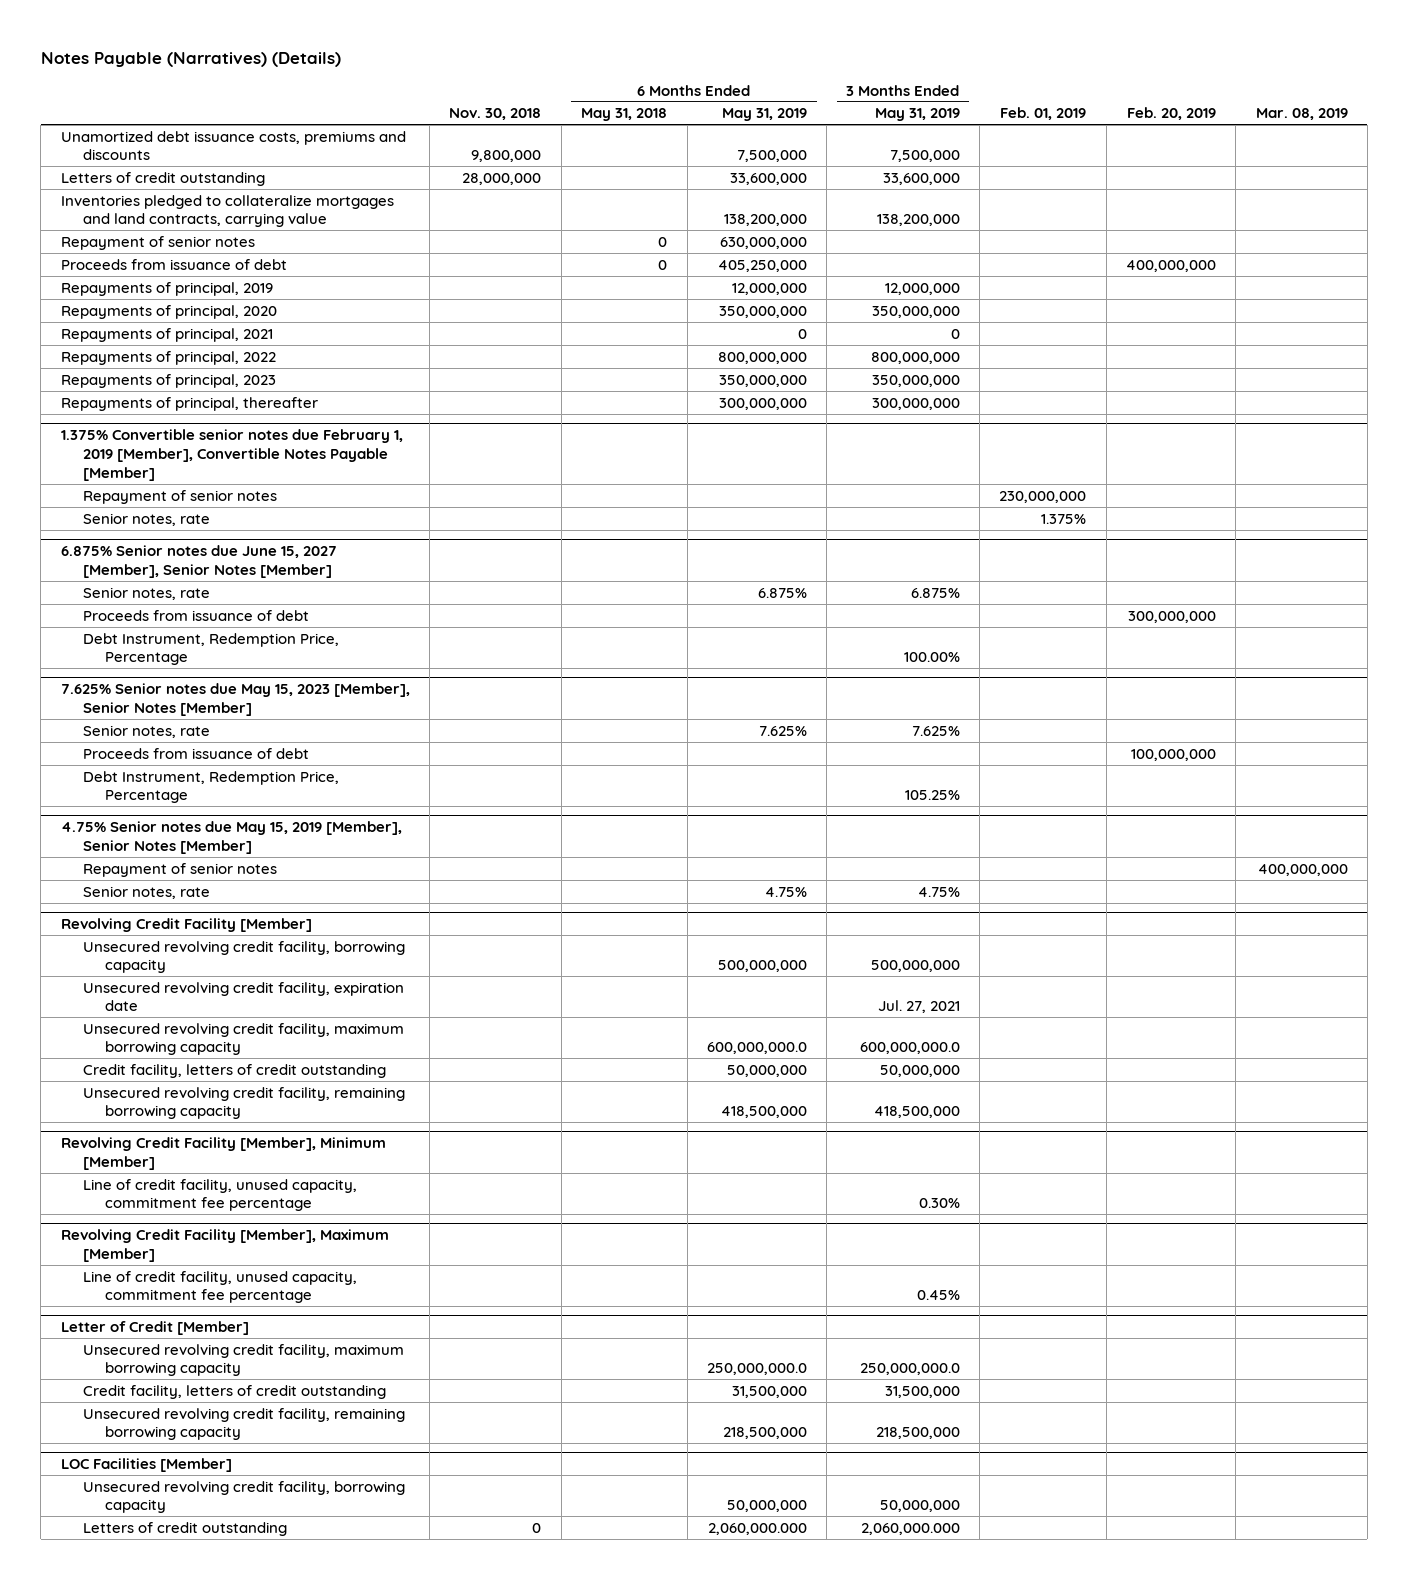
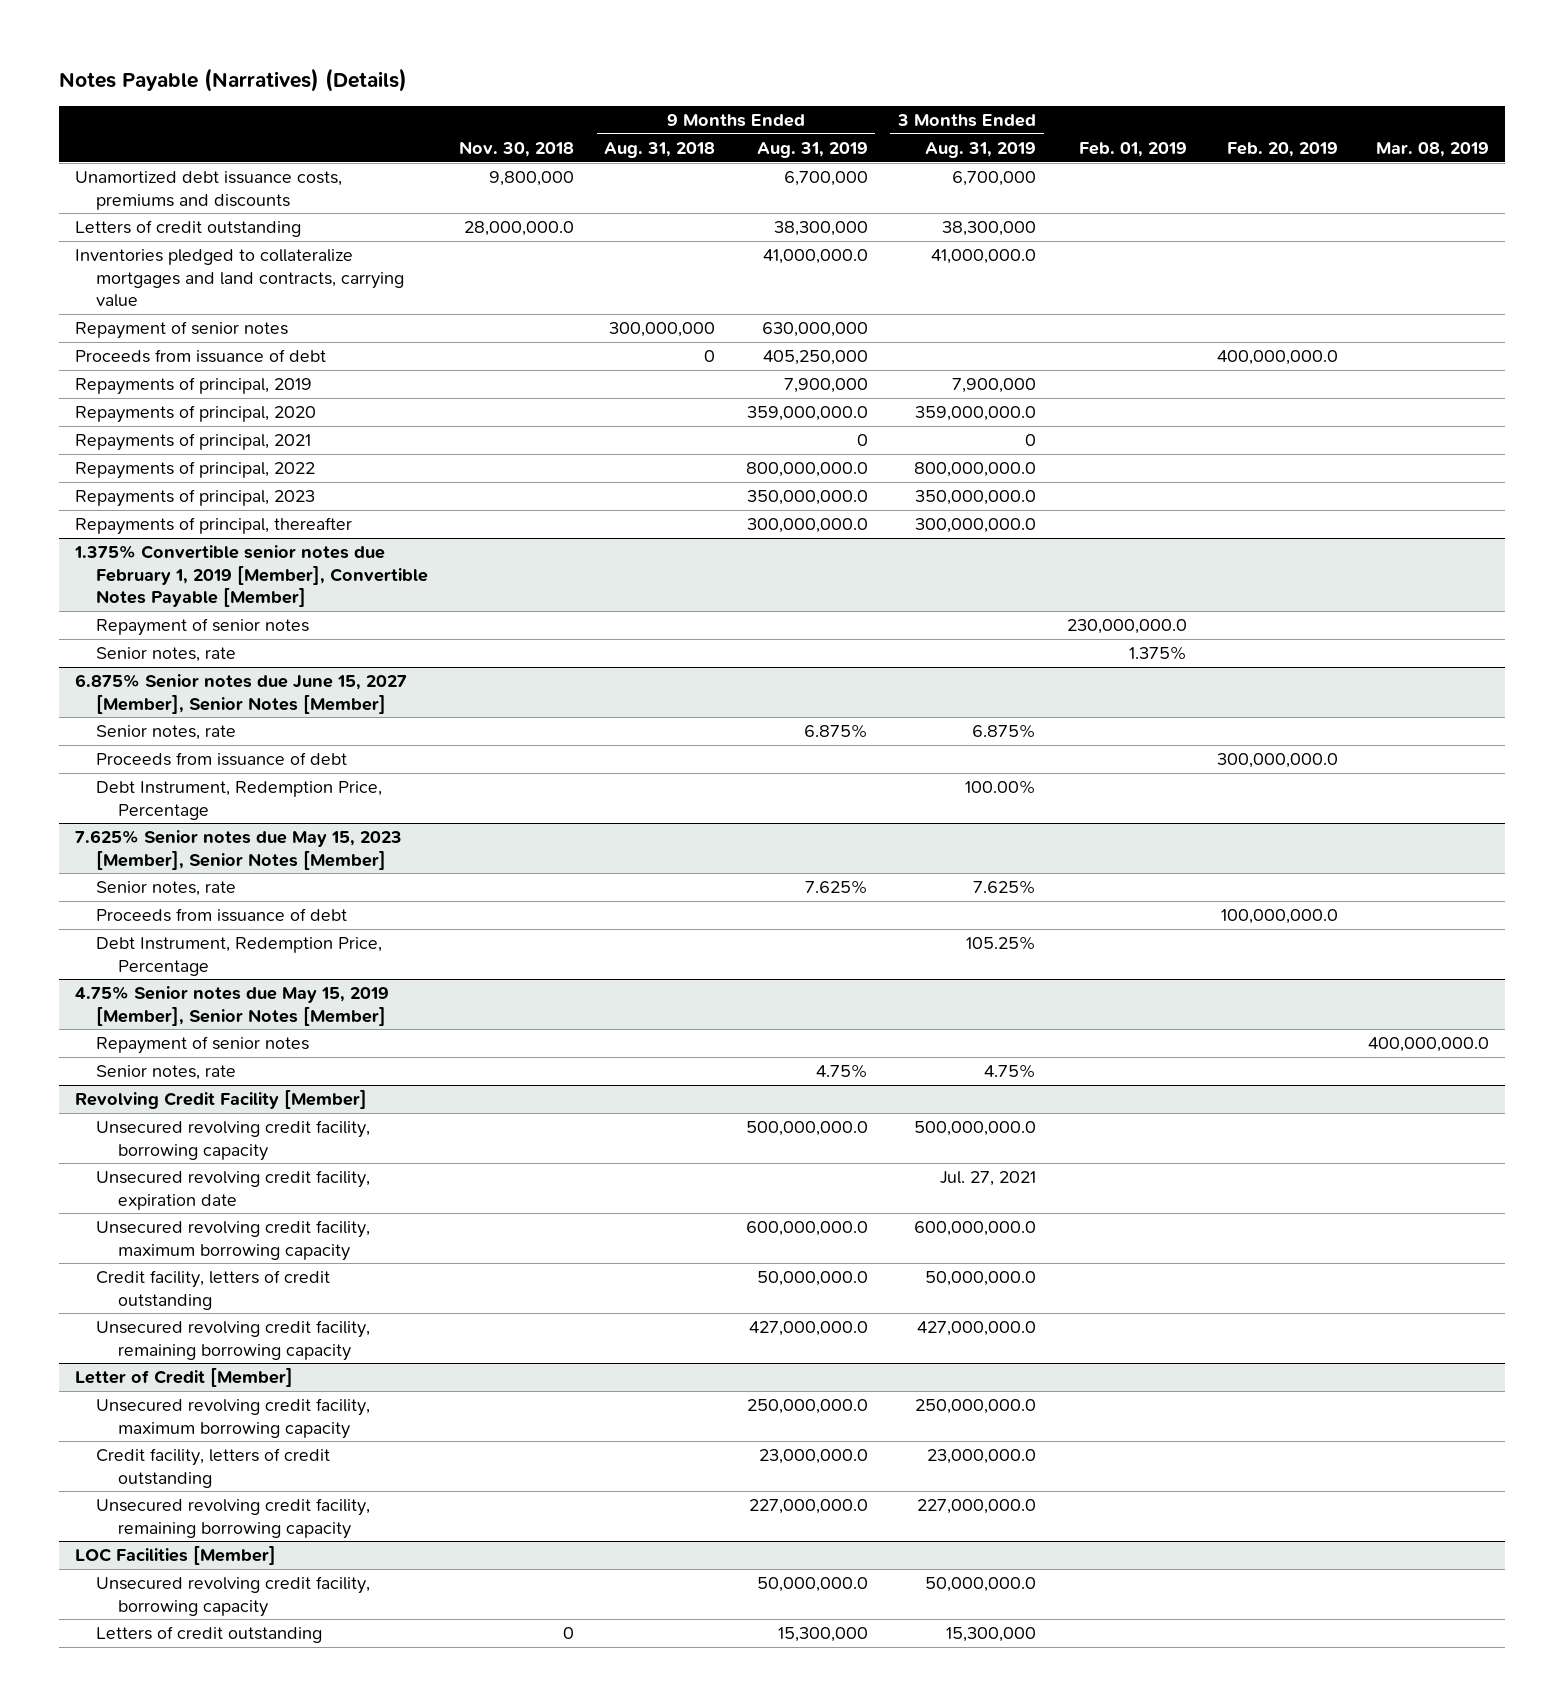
- | Nov. 30, 2018 | 6 Months Ended May 31, 2018 | 6 Months Ended May 31, 2019 | 3 Months Ended May 31, 2019 | Feb. 01, 2019 | Feb. 20, 2019 | Mar. 08, 2019
+ | Nov. 30, 2018 | 9 Months Ended Aug. 31, 2018 | 9 Months Ended Aug. 31, 2019 | 3 Months Ended Aug. 31, 2019 | Feb. 01, 2019 | Feb. 20, 2019 | Mar. 08, 2019
- Letters of credit outstanding | 28,000,000 | | 33,600,000 | 33,600,000 | | |
+ Letters of credit outstanding | 28,000,000.0 | | 38,300,000 | 38,300,000 | | |
- Proceeds from issuance of debt | | 0 | 405,250,000 | | | 400,000,000 |
+ Proceeds from issuance of debt | | 0 | 405,250,000 | | | 400,000,000.0 |
@ 1.375% Convertible senior notes due February 1, 2019 [Member], Convertible Notes Payable [Member]
- Repayment of senior notes | | | | | 230,000,000 | |
+ Repayment of senior notes | | | | | 230,000,000.0 | |
@ 6.875% Senior notes due June 15, 2027 [Member], Senior Notes [Member]
- Proceeds from issuance of debt | | | | | | 300,000,000 |
+ Proceeds from issuance of debt | | | | | | 300,000,000.0 |
@ 7.625% Senior notes due May 15, 2023 [Member], Senior Notes [Member]
- Proceeds from issuance of debt | | | | | | 100,000,000 |
+ Proceeds from issuance of debt | | | | | | 100,000,000.0 |
@ 4.75% Senior notes due May 15, 2019 [Member], Senior Notes [Member]
- Repayment of senior notes | | | | | | | 400,000,000
+ Repayment of senior notes | | | | | | | 400,000,000.0
- Revolving Credit Facility [Member], Minimum [Member]
- Line of credit facility, unused capacity, commitment fee percentage | | | | 0.30% | | |
- Revolving Credit Facility [Member], Maximum [Member]
- Line of credit facility, unused capacity, commitment fee percentage | | | | 0.45% | | |

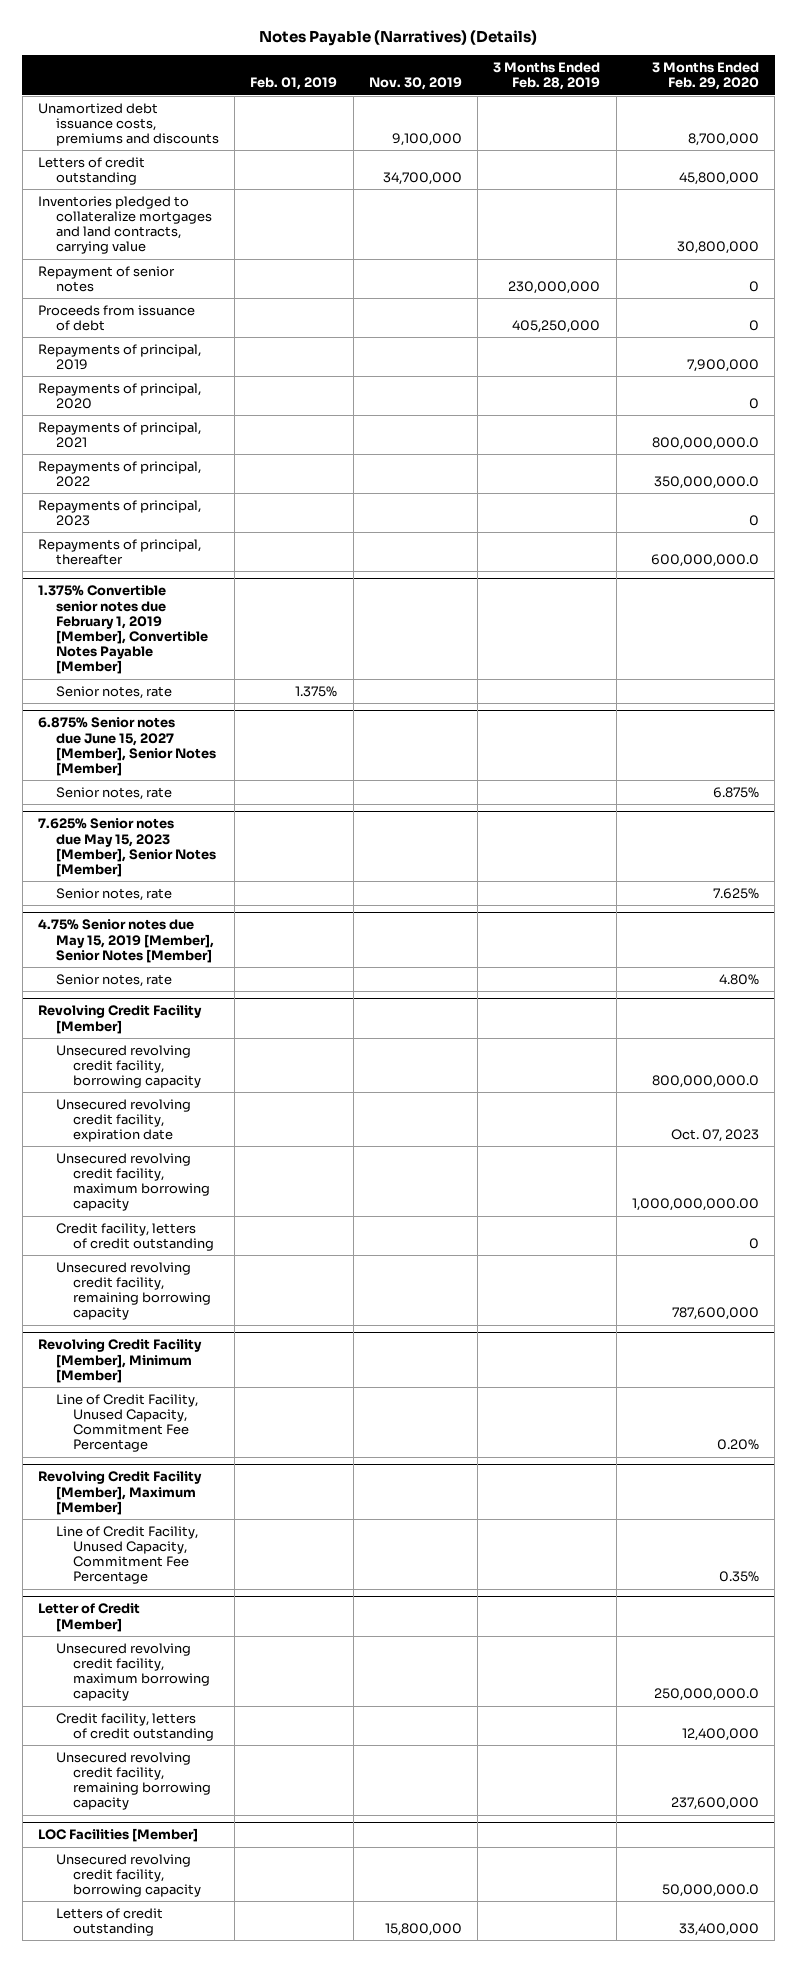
- | Nov. 30, 2018 | 9 Months Ended Aug. 31, 2018 | 9 Months Ended Aug. 31, 2019 | 3 Months Ended Aug. 31, 2019 | Feb. 01, 2019 | Feb. 20, 2019 | Mar. 08, 2019
+ | Feb. 01, 2019 | Nov. 30, 2019 | 3 Months Ended Feb. 28, 2019 | 3 Months Ended Feb. 29, 2020
@ 1.375% Convertible senior notes due February 1, 2019 [Member], Convertible Notes Payable [Member]
- Repayment of senior notes | | | | | 230,000,000.0 | |
@ 6.875% Senior notes due June 15, 2027 [Member], Senior Notes [Member]
- Proceeds from issuance of debt | | | | | | 300,000,000.0 |
- Debt Instrument, Redemption Price, Percentage | | | | 100.00% | | |
@ 7.625% Senior notes due May 15, 2023 [Member], Senior Notes [Member]
- Proceeds from issuance of debt | | | | | | 100,000,000.0 |
- Debt Instrument, Redemption Price, Percentage | | | | 105.25% | | |
@ 4.75% Senior notes due May 15, 2019 [Member], Senior Notes [Member]
- Repayment of senior notes | | | | | | | 400,000,000.0
+ Revolving Credit Facility [Member], Minimum [Member]
+ Line of Credit Facility, Unused Capacity, Commitment Fee Percentage | | | | 0.20%
+ Revolving Credit Facility [Member], Maximum [Member]
+ Line of Credit Facility, Unused Capacity, Commitment Fee Percentage | | | | 0.35%

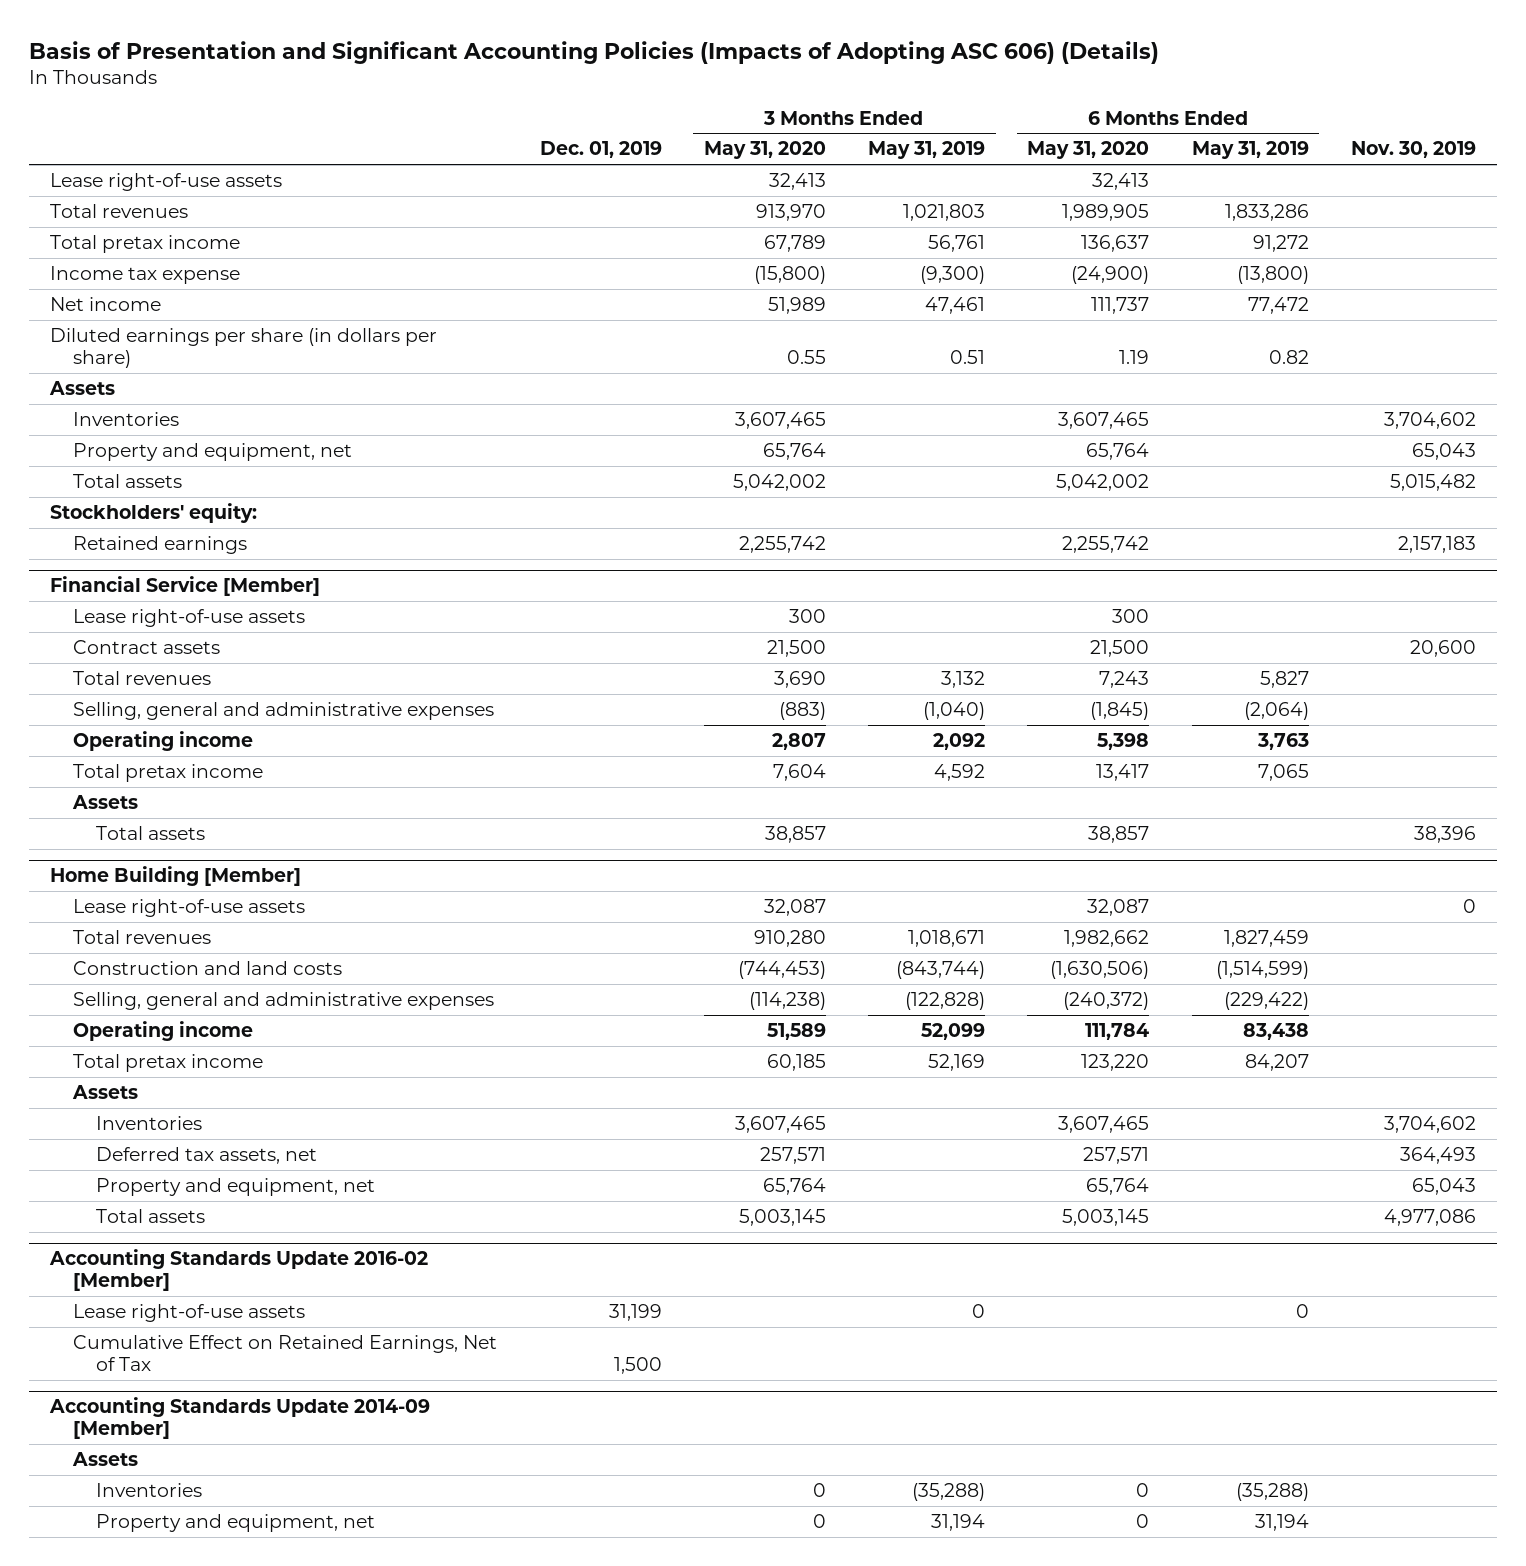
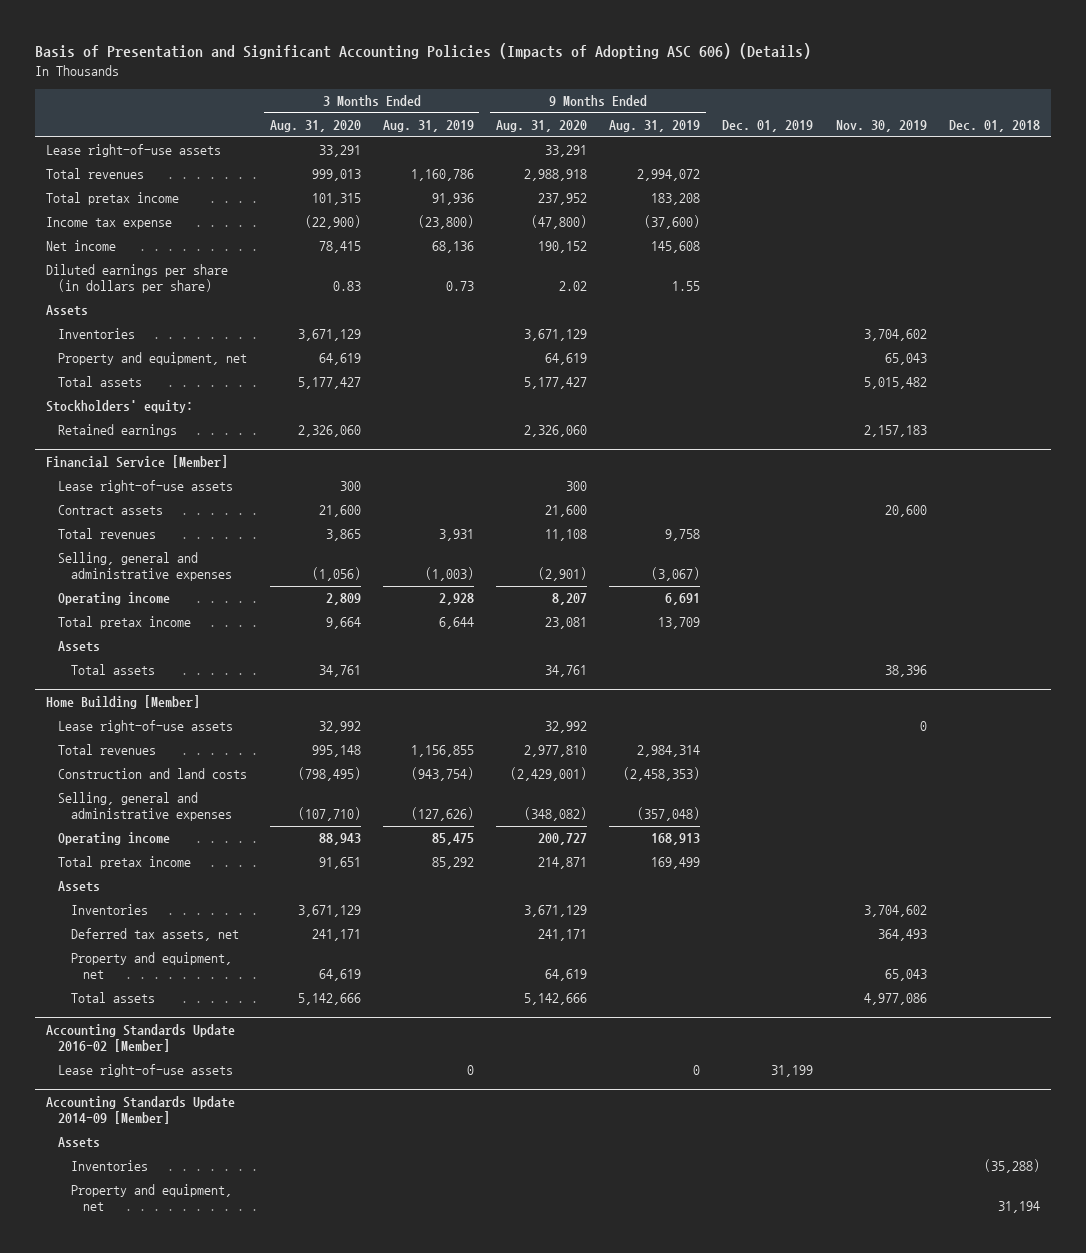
- | Dec. 01, 2019 | 3 Months Ended May 31, 2020 | 3 Months Ended May 31, 2019 | 6 Months Ended May 31, 2020 | 6 Months Ended May 31, 2019 | Nov. 30, 2019
+ | 3 Months Ended Aug. 31, 2020 | 3 Months Ended Aug. 31, 2019 | 9 Months Ended Aug. 31, 2020 | 9 Months Ended Aug. 31, 2019 | Dec. 01, 2019 | Nov. 30, 2019 | Dec. 01, 2018
@ Accounting Standards Update 2016-02 [Member]
- Cumulative Effect on Retained Earnings, Net of Tax | 1,500 | | | | |

